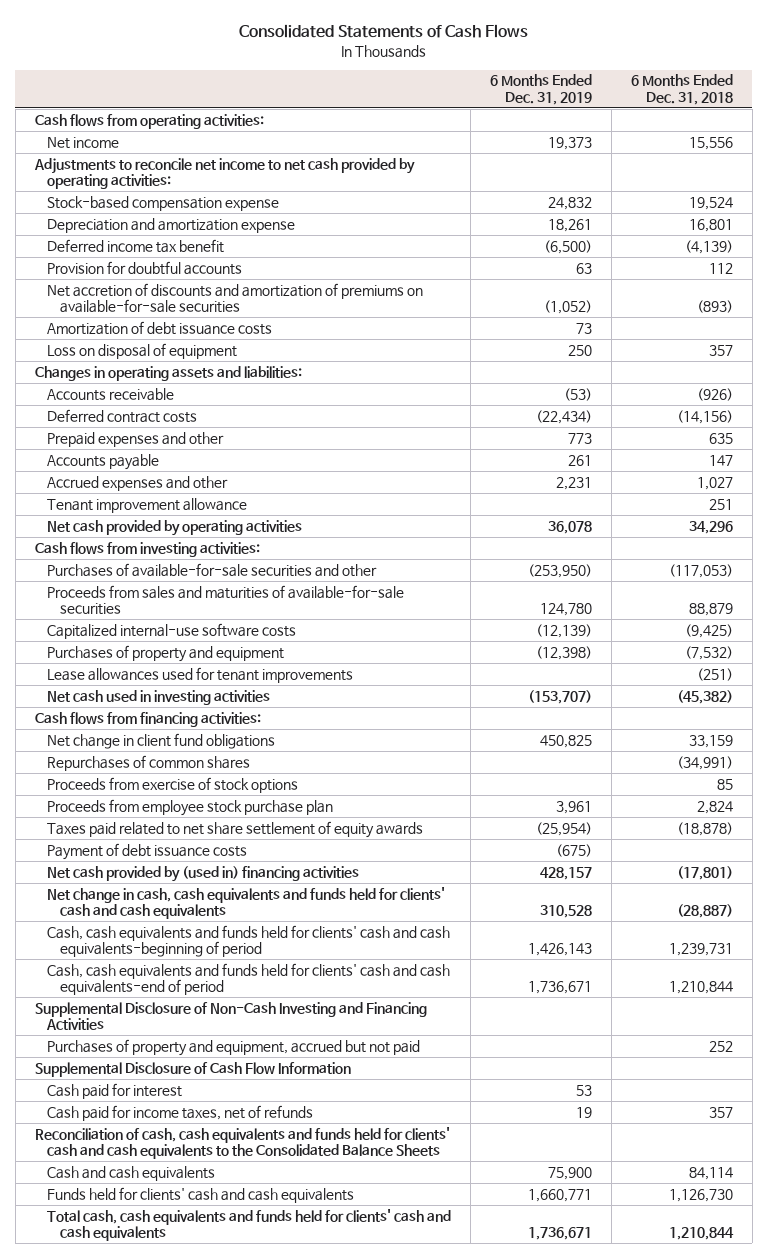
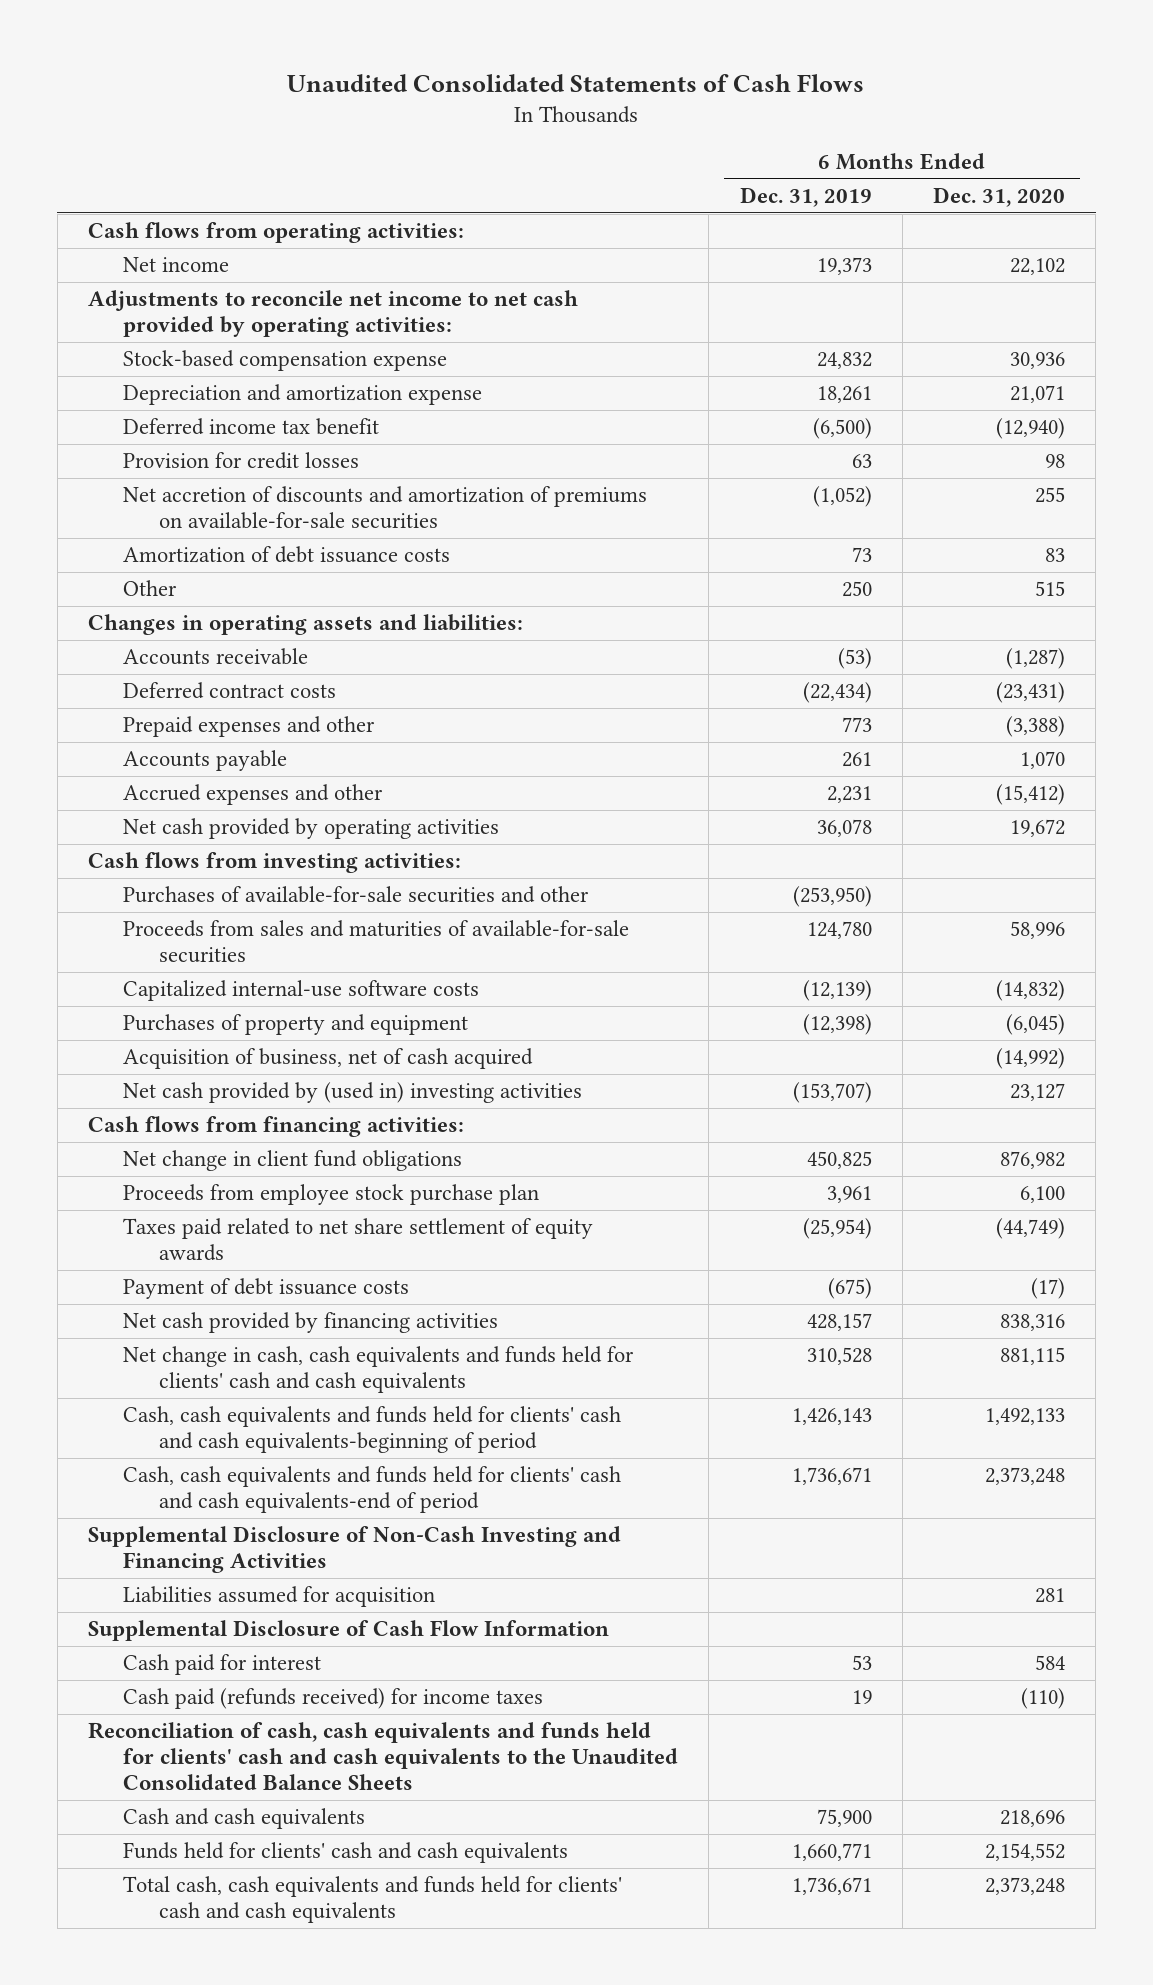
- Consolidated Statements of Cash Flows
+ Unaudited Consolidated Statements of Cash Flows
- | 6 Months Ended Dec. 31, 2019 | 6 Months Ended Dec. 31, 2018
+ | 6 Months Ended Dec. 31, 2019 | 6 Months Ended Dec. 31, 2020
- Provision for doubtful accounts | 63 | 112
+ Provision for credit losses | 63 | 98
- Loss on disposal of equipment | 250 | 357
+ Other | 250 | 515
- Tenant improvement allowance | | 251
- Lease allowances used for tenant improvements | | (251)
- Net cash used in investing activities | (153,707) | (45,382)
+ Acquisition of business, net of cash acquired | | (14,992)
+ Net cash provided by (used in) investing activities | (153,707) | 23,127
- Repurchases of common shares | | (34,991)
- Proceeds from exercise of stock options | | 85
- Net cash provided by (used in) financing activities | 428,157 | (17,801)
+ Net cash provided by financing activities | 428,157 | 838,316
- Purchases of property and equipment, accrued but not paid | | 252
+ Liabilities assumed for acquisition | | 281
- Cash paid for income taxes, net of refunds | 19 | 357
- Reconciliation of cash, cash equivalents and funds held for clients' cash and cash equivalents to the Consolidated Balance Sheets
+ Cash paid (refunds received) for income taxes | 19 | (110)
+ Reconciliation of cash, cash equivalents and funds held for clients' cash and cash equivalents to the Unaudited Consolidated Balance Sheets

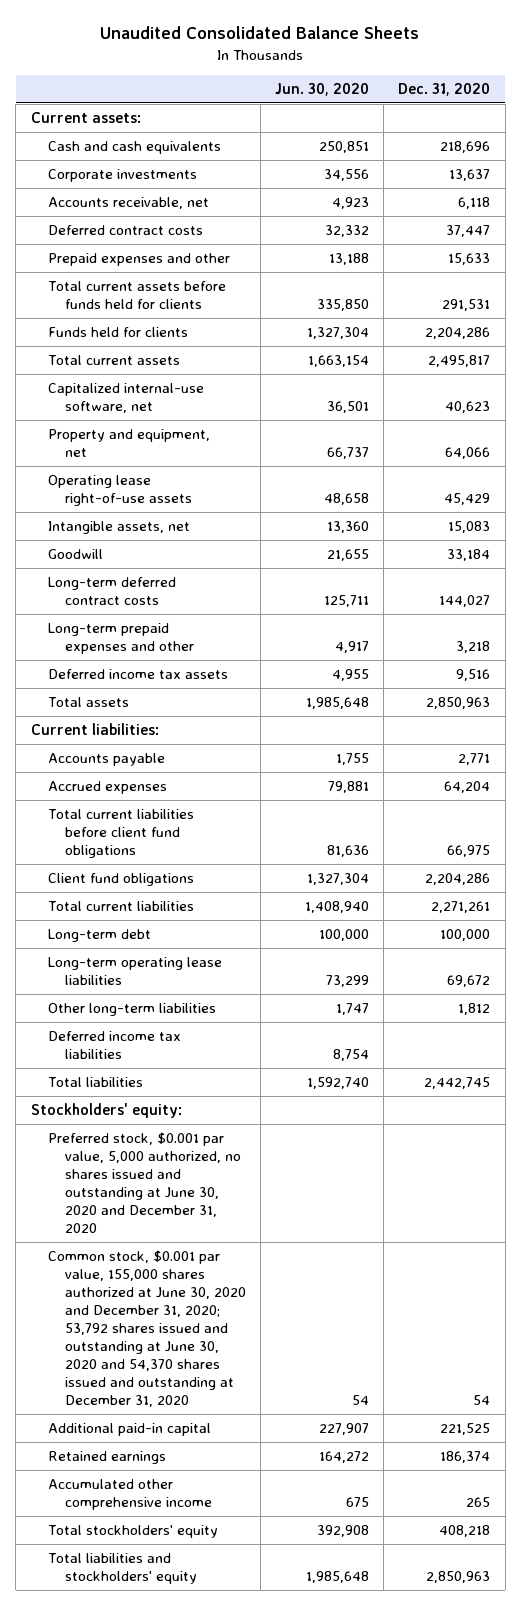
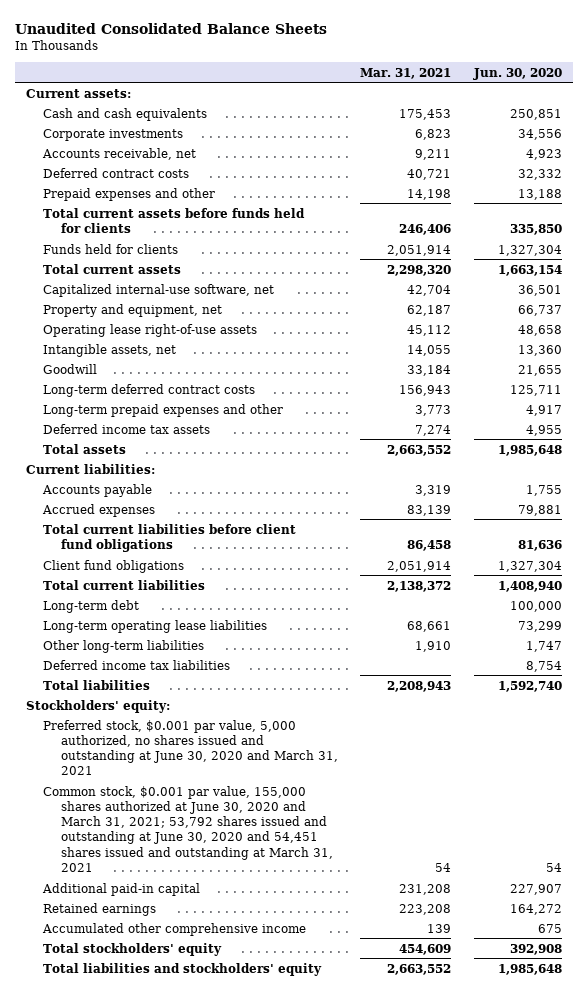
- | Jun. 30, 2020 | Dec. 31, 2020
+ | Mar. 31, 2021 | Jun. 30, 2020
- Preferred stock, $0.001 par value, 5,000 authorized, no shares issued and outstanding at June 30, 2020 and December 31, 2020
- Common stock, $0.001 par value, 155,000 shares authorized at June 30, 2020 and December 31, 2020; 53,792 shares issued and outstanding at June 30, 2020 and 54,370 shares issued and outstanding at December 31, 2020 | 54 | 54
+ Preferred stock, $0.001 par value, 5,000 authorized, no shares issued and outstanding at June 30, 2020 and March 31, 2021
+ Common stock, $0.001 par value, 155,000 shares authorized at June 30, 2020 and March 31, 2021; 53,792 shares issued and outstanding at June 30, 2020 and 54,451 shares issued and outstanding at March 31, 2021 | 54 | 54

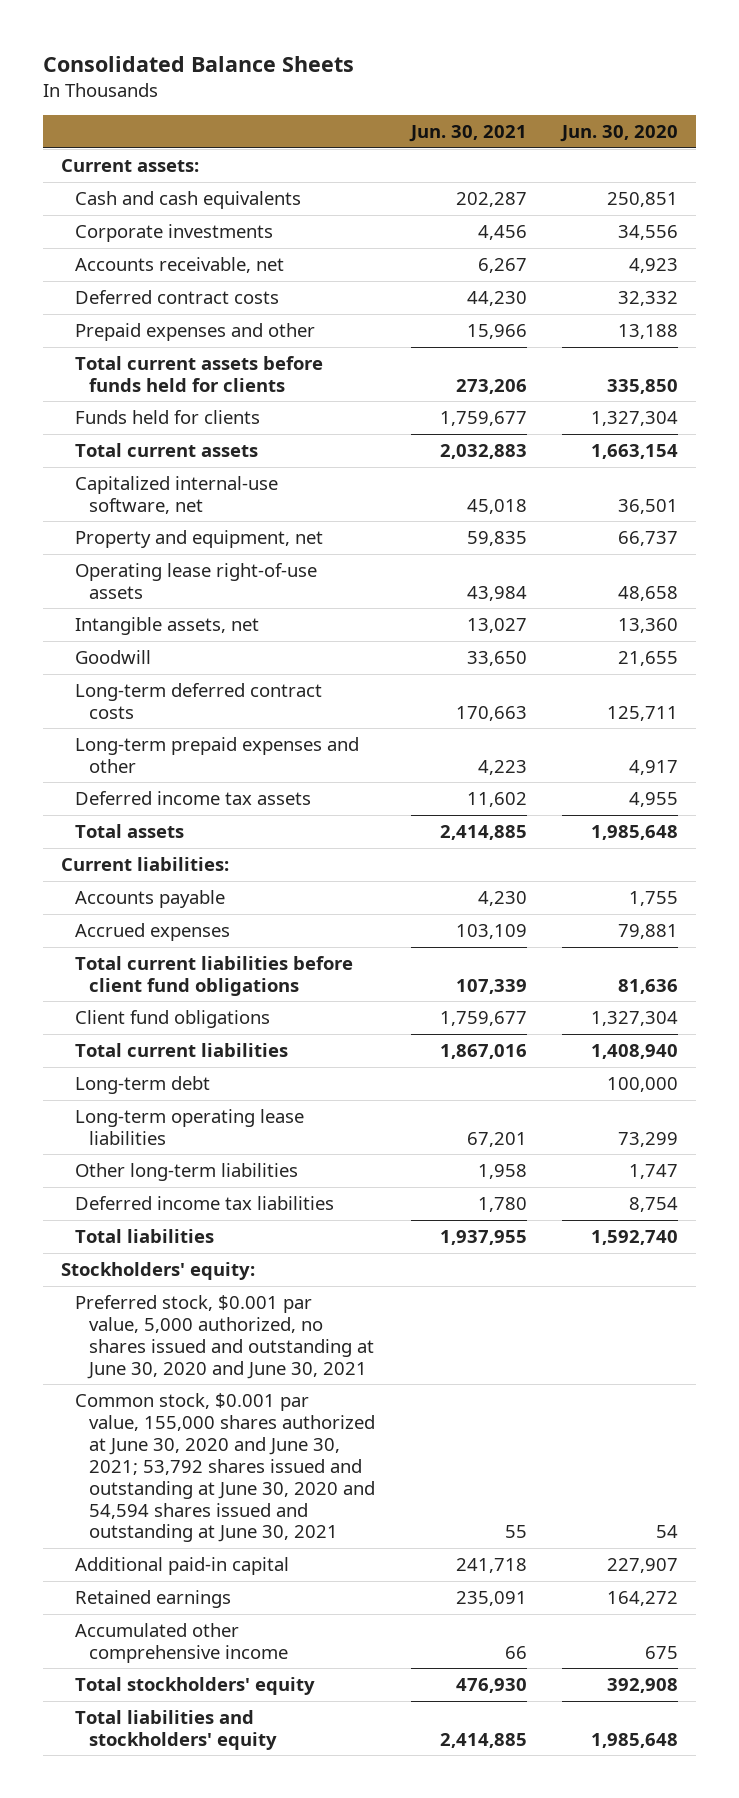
- Unaudited Consolidated Balance Sheets
+ Consolidated Balance Sheets
- | Mar. 31, 2021 | Jun. 30, 2020
+ | Jun. 30, 2021 | Jun. 30, 2020
- Preferred stock, $0.001 par value, 5,000 authorized, no shares issued and outstanding at June 30, 2020 and March 31, 2021
- Common stock, $0.001 par value, 155,000 shares authorized at June 30, 2020 and March 31, 2021; 53,792 shares issued and outstanding at June 30, 2020 and 54,451 shares issued and outstanding at March 31, 2021 | 54 | 54
+ Preferred stock, $0.001 par value, 5,000 authorized, no shares issued and outstanding at June 30, 2020 and June 30, 2021
+ Common stock, $0.001 par value, 155,000 shares authorized at June 30, 2020 and June 30, 2021; 53,792 shares issued and outstanding at June 30, 2020 and 54,594 shares issued and outstanding at June 30, 2021 | 55 | 54

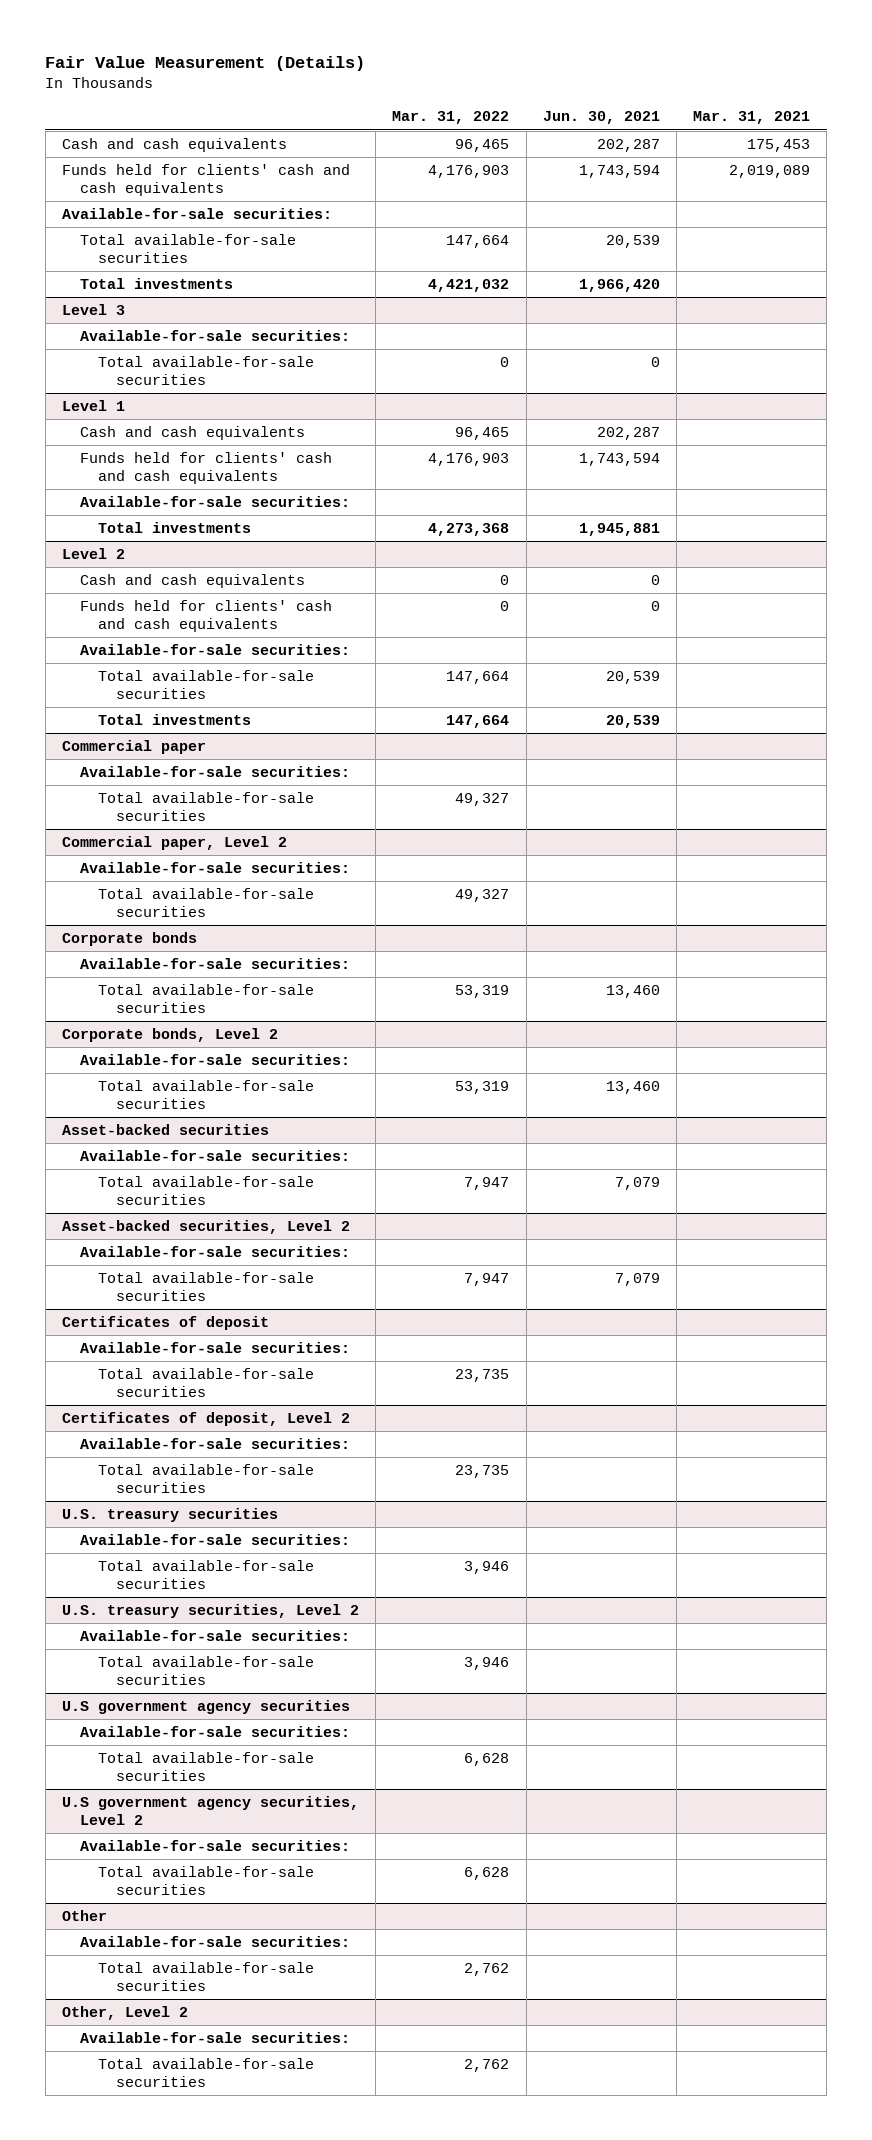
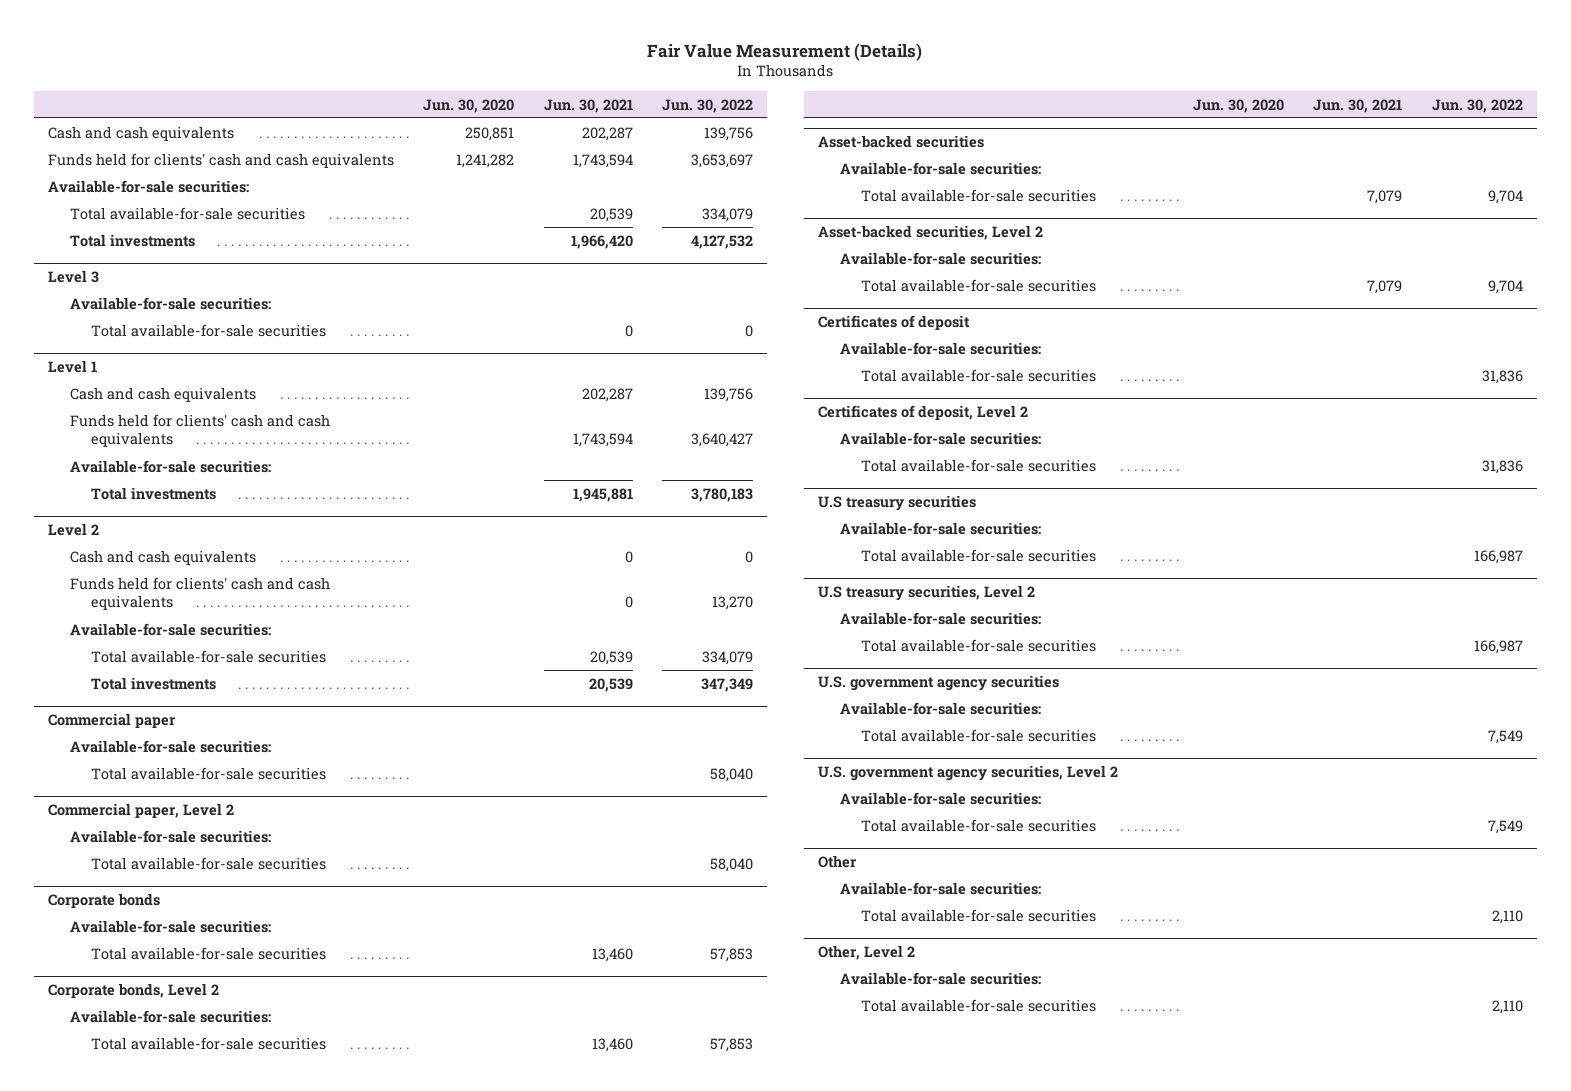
- | Mar. 31, 2022 | Jun. 30, 2021 | Mar. 31, 2021
+ | Jun. 30, 2020 | Jun. 30, 2021 | Jun. 30, 2022
- U.S. treasury securities
+ U.S treasury securities
- U.S. treasury securities, Level 2
+ U.S treasury securities, Level 2
- U.S government agency securities
+ U.S. government agency securities
- U.S government agency securities, Level 2
+ U.S. government agency securities, Level 2

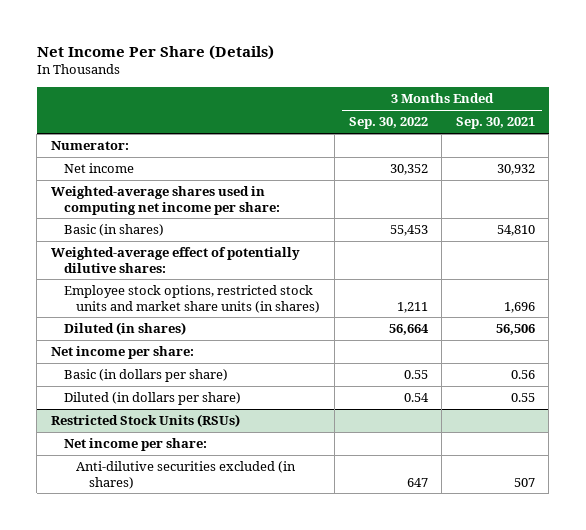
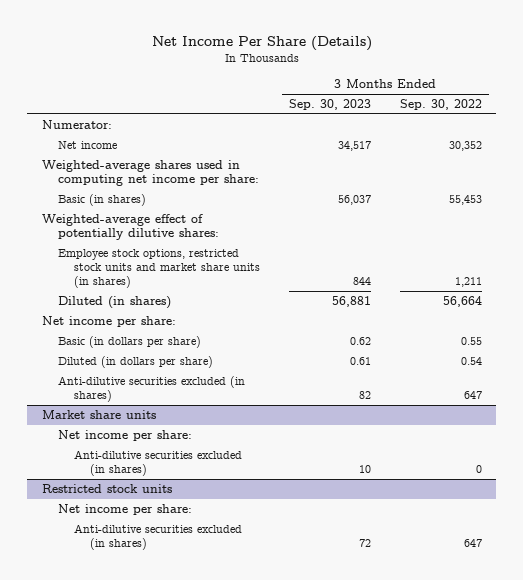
- | 3 Months Ended Sep. 30, 2022 | 3 Months Ended Sep. 30, 2021
+ | 3 Months Ended Sep. 30, 2023 | 3 Months Ended Sep. 30, 2022
- Restricted Stock Units (RSUs)
+ Anti-dilutive securities excluded (in shares) | 82 | 647
+ Market share units
+ Anti-dilutive securities excluded (in shares) | 10 | 0
+ Restricted stock units
+ Net income per share:

